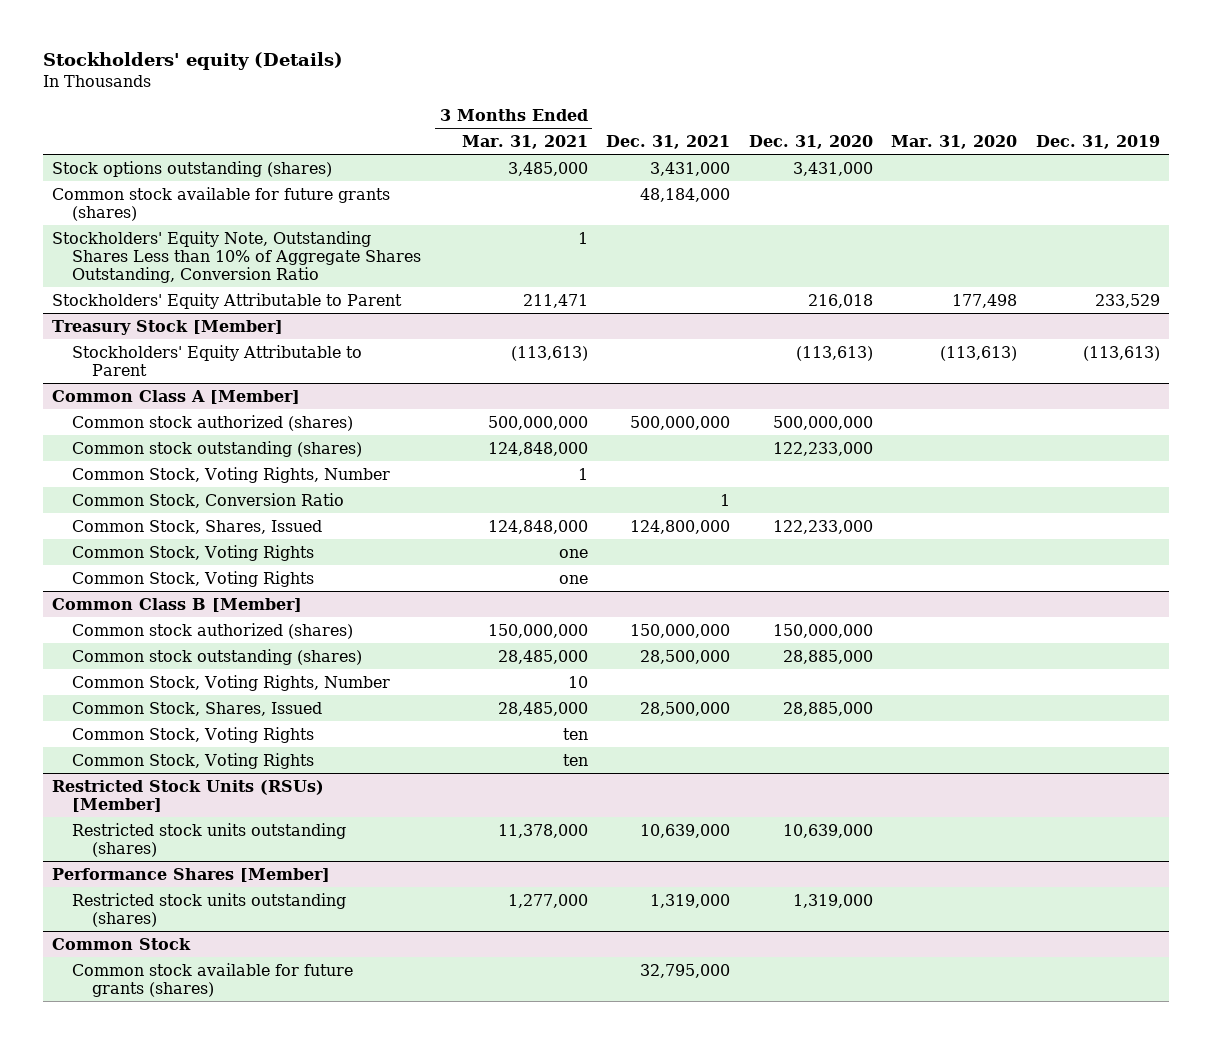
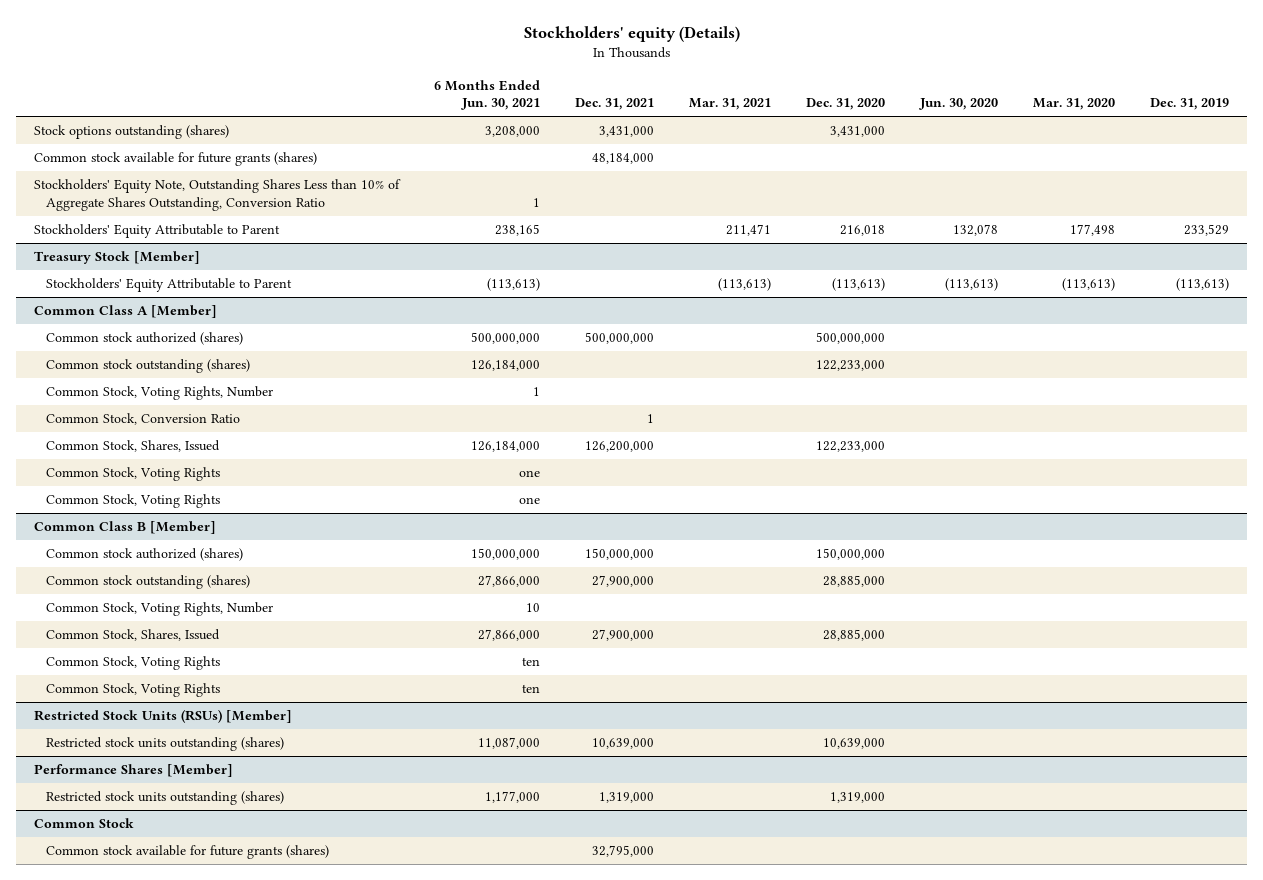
- | 3 Months Ended Mar. 31, 2021 | Dec. 31, 2021 | Dec. 31, 2020 | Mar. 31, 2020 | Dec. 31, 2019
+ | 6 Months Ended Jun. 30, 2021 | Dec. 31, 2021 | Mar. 31, 2021 | Dec. 31, 2020 | Jun. 30, 2020 | Mar. 31, 2020 | Dec. 31, 2019
@ Common Class A [Member]
- Common Stock, Shares, Issued | 124,848,000 | 124,800,000 | 122,233,000 | |
+ Common Stock, Shares, Issued | 126,184,000 | 126,200,000 | | 122,233,000 | | |
@ Common Class B [Member]
- Common stock outstanding (shares) | 28,485,000 | 28,500,000 | 28,885,000 | |
+ Common stock outstanding (shares) | 27,866,000 | 27,900,000 | | 28,885,000 | | |
- Common Stock, Shares, Issued | 28,485,000 | 28,500,000 | 28,885,000 | |
+ Common Stock, Shares, Issued | 27,866,000 | 27,900,000 | | 28,885,000 | | |

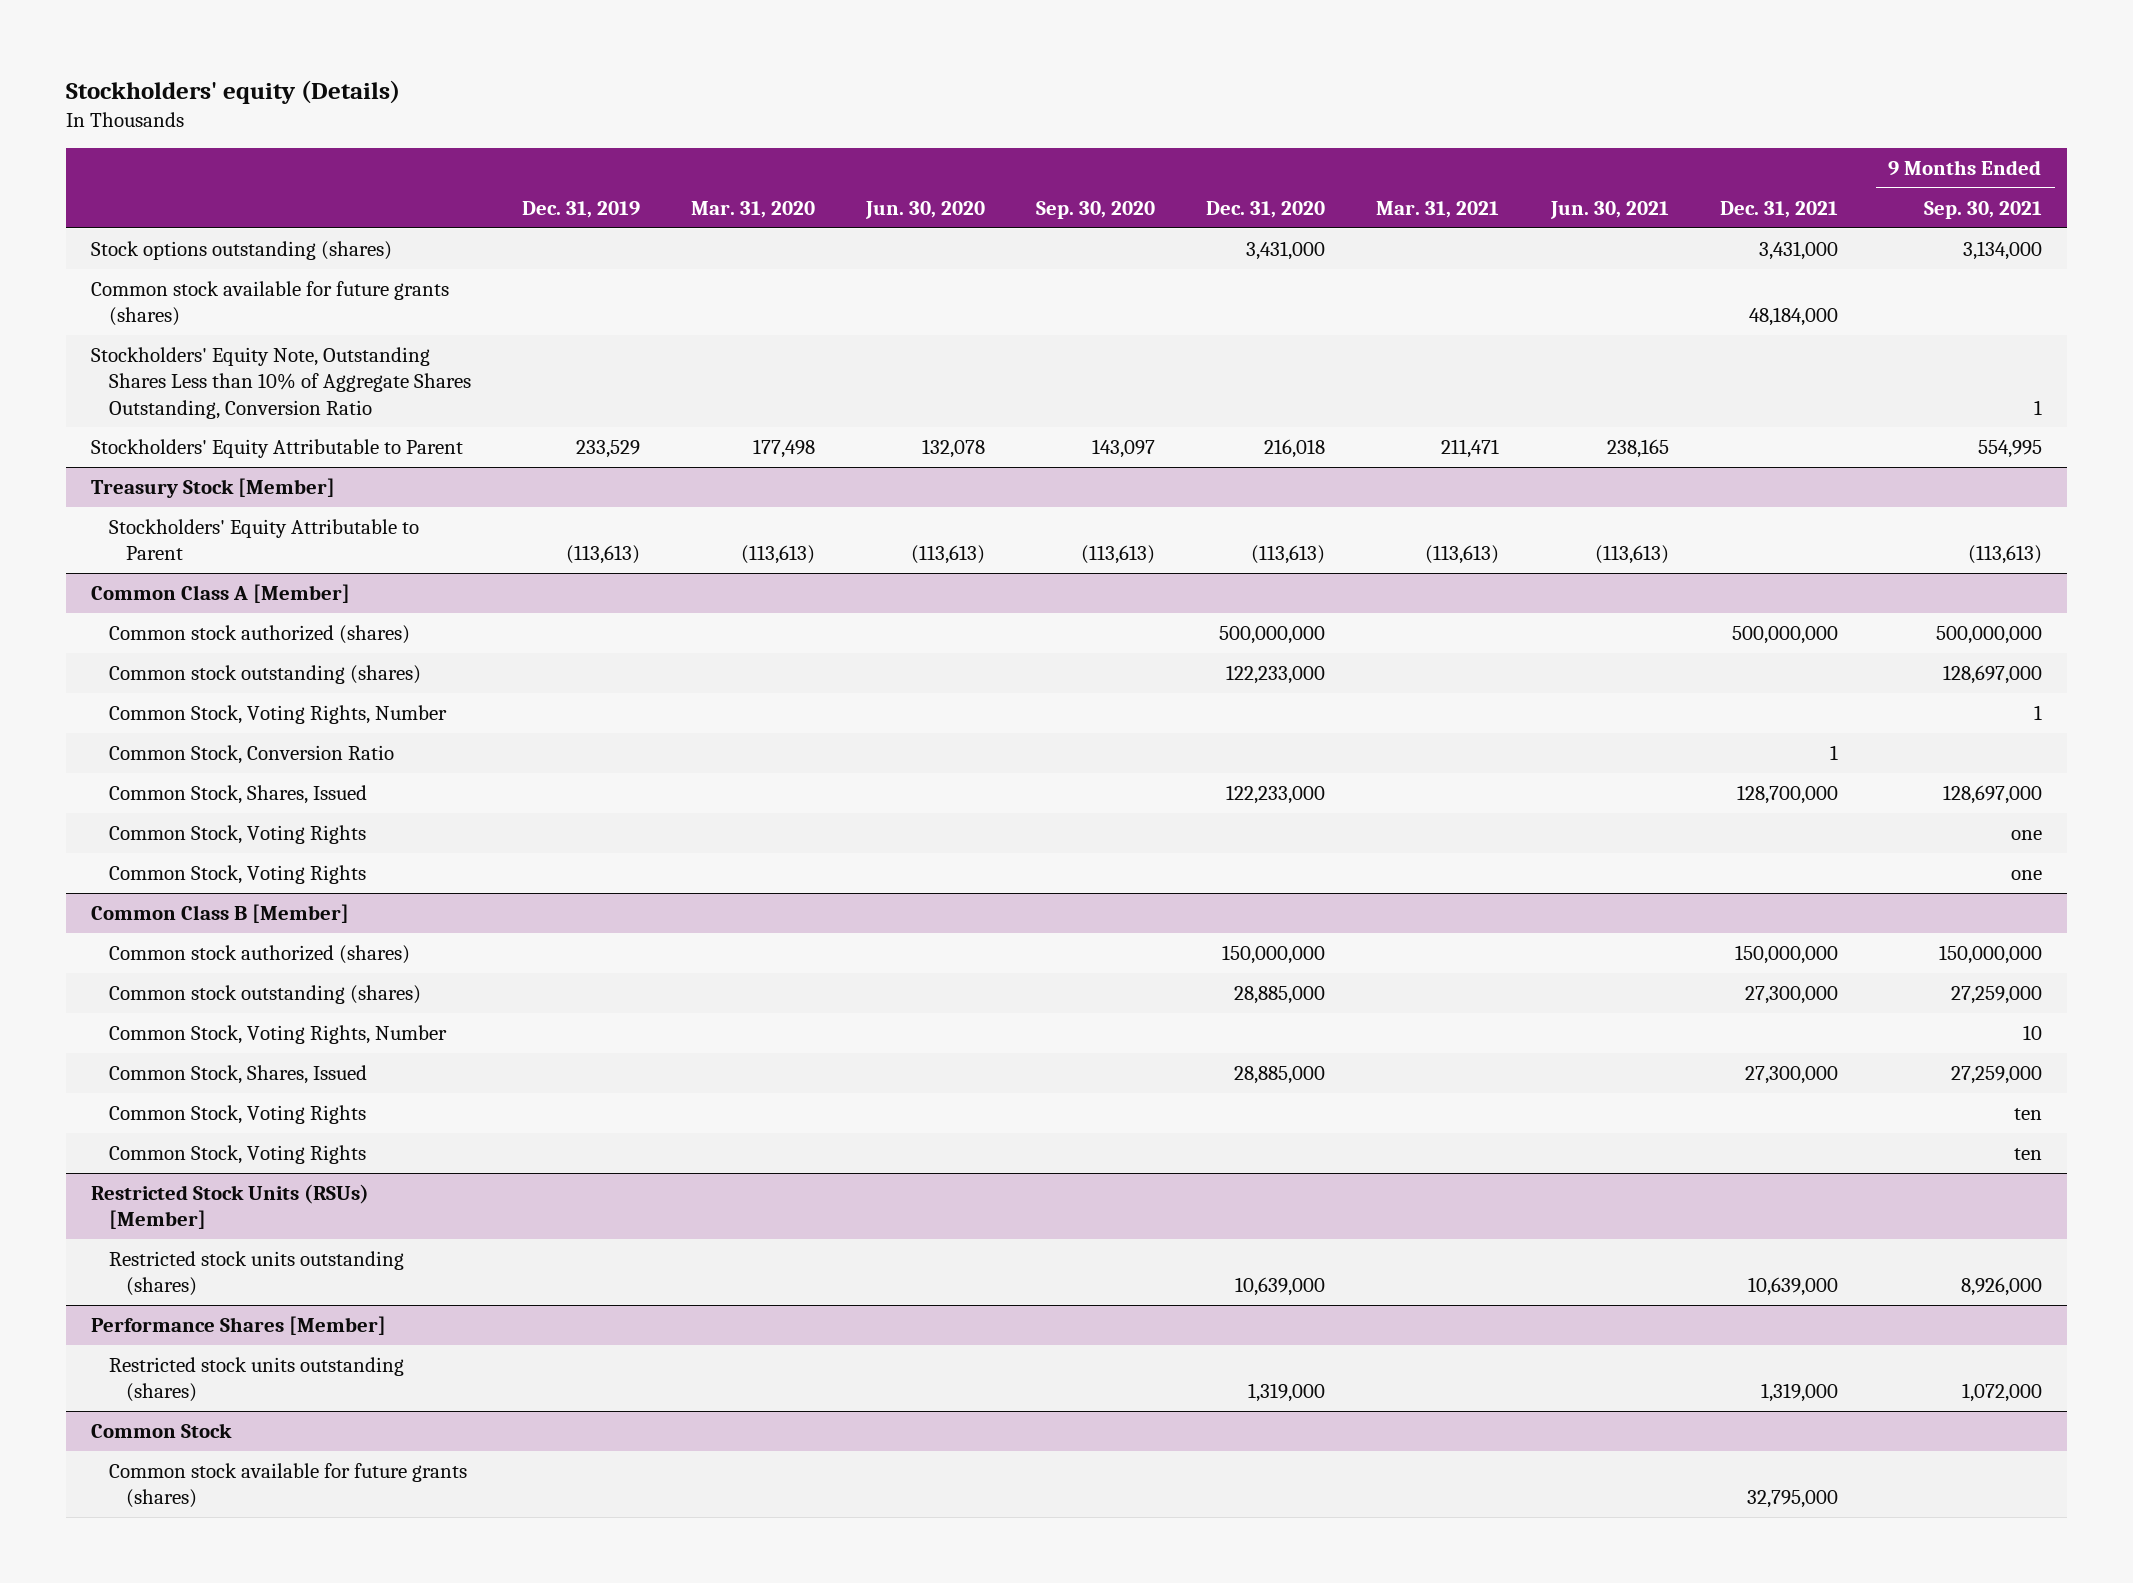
- | 6 Months Ended Jun. 30, 2021 | Dec. 31, 2021 | Mar. 31, 2021 | Dec. 31, 2020 | Jun. 30, 2020 | Mar. 31, 2020 | Dec. 31, 2019
+ | Dec. 31, 2019 | Mar. 31, 2020 | Jun. 30, 2020 | Sep. 30, 2020 | Dec. 31, 2020 | Mar. 31, 2021 | Jun. 30, 2021 | Dec. 31, 2021 | 9 Months Ended Sep. 30, 2021
@ Common Class A [Member]
- Common Stock, Shares, Issued | 126,184,000 | 126,200,000 | | 122,233,000 | | |
+ Common Stock, Shares, Issued | | | | | 122,233,000 | | | 128,700,000 | 128,697,000
@ Common Class B [Member]
- Common stock outstanding (shares) | 27,866,000 | 27,900,000 | | 28,885,000 | | |
+ Common stock outstanding (shares) | | | | | 28,885,000 | | | 27,300,000 | 27,259,000
- Common Stock, Shares, Issued | 27,866,000 | 27,900,000 | | 28,885,000 | | |
+ Common Stock, Shares, Issued | | | | | 28,885,000 | | | 27,300,000 | 27,259,000

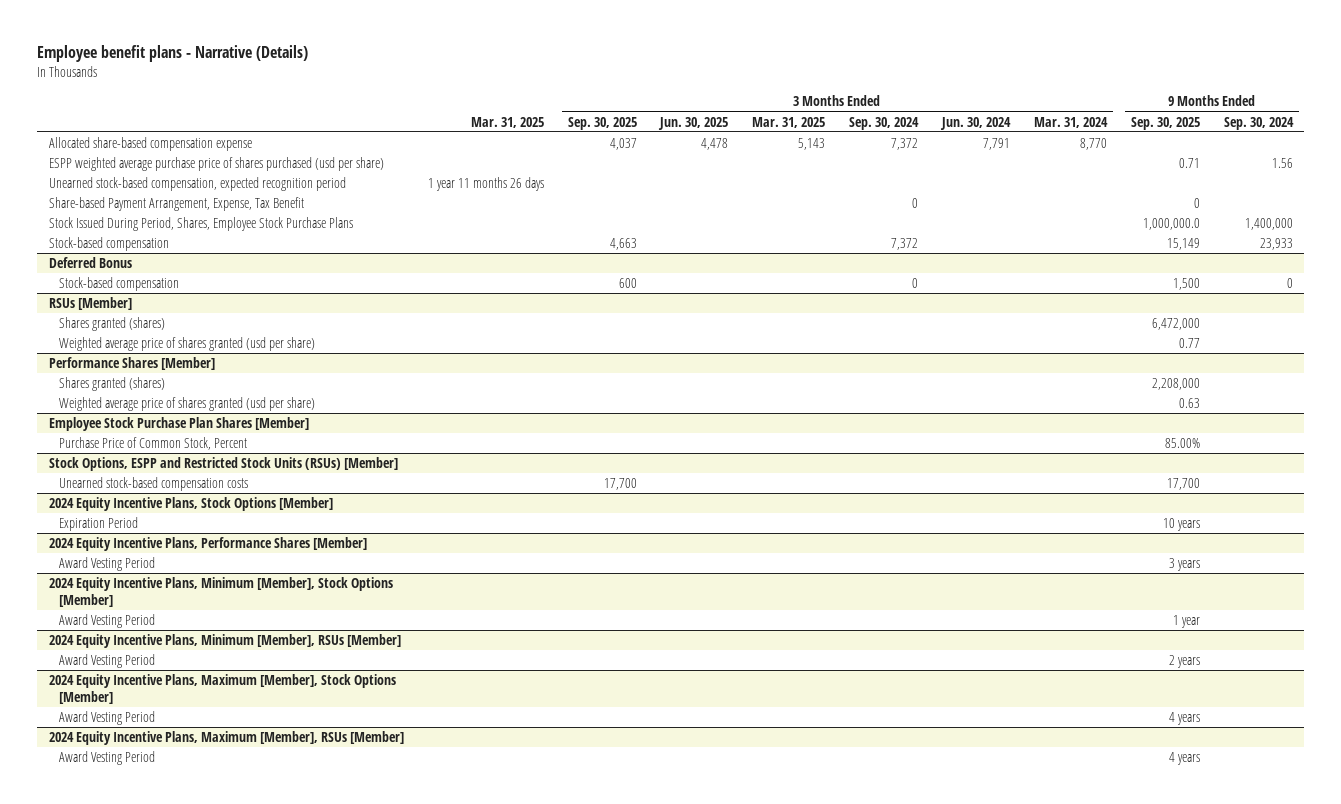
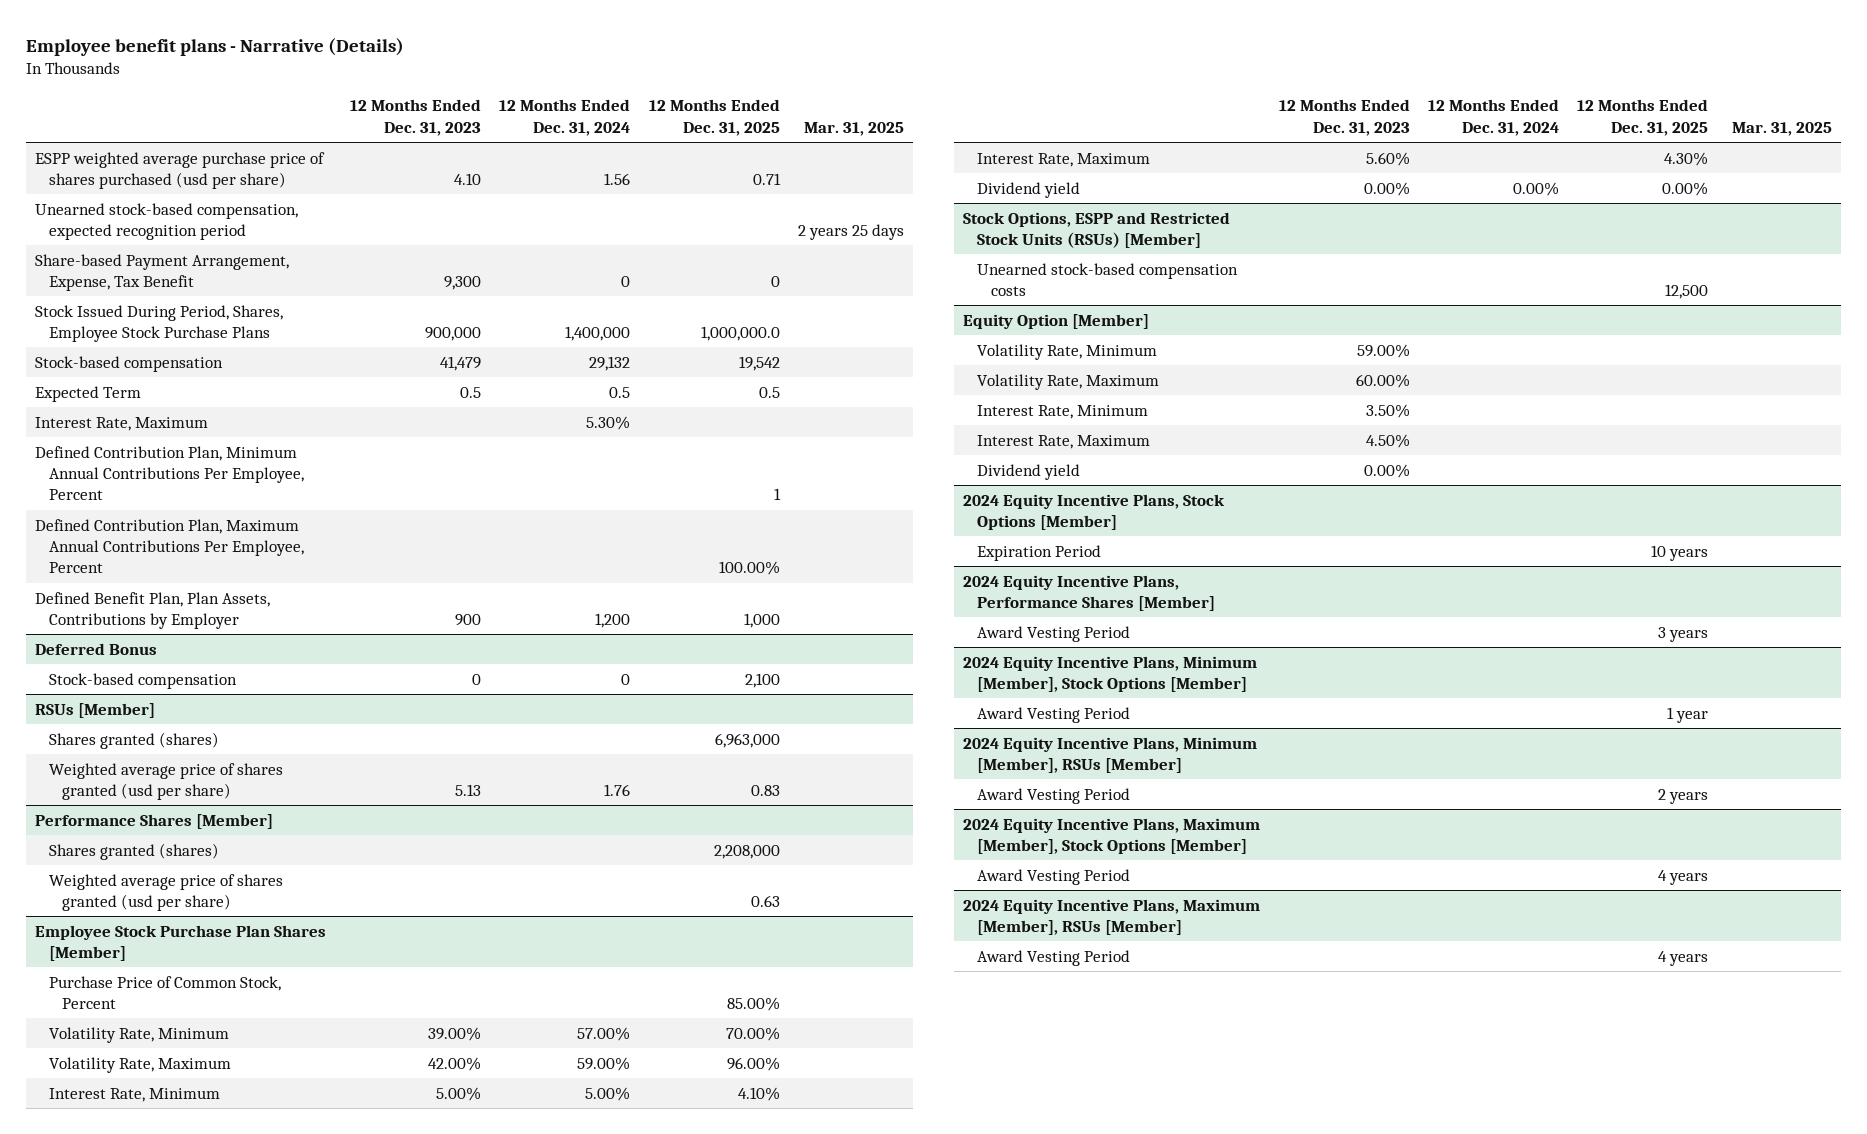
- | Mar. 31, 2025 | 3 Months Ended Sep. 30, 2025 | 3 Months Ended Jun. 30, 2025 | 3 Months Ended Mar. 31, 2025 | 3 Months Ended Sep. 30, 2024 | 3 Months Ended Jun. 30, 2024 | 3 Months Ended Mar. 31, 2024 | 9 Months Ended Sep. 30, 2025 | 9 Months Ended Sep. 30, 2024
+ | 12 Months Ended Dec. 31, 2023 | 12 Months Ended Dec. 31, 2024 | 12 Months Ended Dec. 31, 2025 | Mar. 31, 2025
- Allocated share-based compensation expense | | 4,037 | 4,478 | 5,143 | 7,372 | 7,791 | 8,770 | |
- Unearned stock-based compensation, expected recognition period | 1 year 11 months 26 days | | | | | | | |
+ Unearned stock-based compensation, expected recognition period | | | | 2 years 25 days
+ Expected Term | 0.5 | 0.5 | 0.5 |
+ Interest Rate, Maximum | | 5.30% | |
+ Defined Contribution Plan, Minimum Annual Contributions Per Employee, Percent | | | 1 |
+ Defined Contribution Plan, Maximum Annual Contributions Per Employee, Percent | | | 100.00% |
+ Defined Benefit Plan, Plan Assets, Contributions by Employer | 900 | 1,200 | 1,000 |
@ Employee Stock Purchase Plan Shares [Member]
+ Volatility Rate, Minimum | 39.00% | 57.00% | 70.00% |
+ Volatility Rate, Maximum | 42.00% | 59.00% | 96.00% |
+ Interest Rate, Minimum | 5.00% | 5.00% | 4.10% |
+ Interest Rate, Maximum | 5.60% | | 4.30% |
+ Dividend yield | 0.00% | 0.00% | 0.00% |
+ Equity Option [Member]
+ Volatility Rate, Minimum | 59.00% | | |
+ Volatility Rate, Maximum | 60.00% | | |
+ Interest Rate, Minimum | 3.50% | | |
+ Interest Rate, Maximum | 4.50% | | |
+ Dividend yield | 0.00% | | |

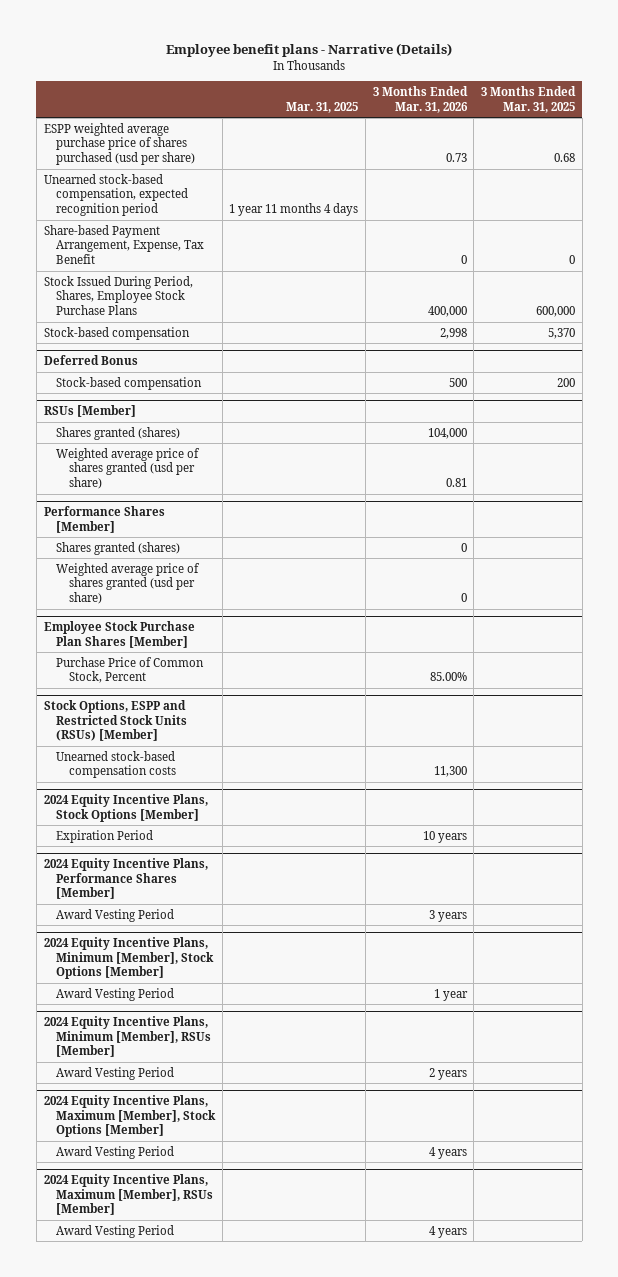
- | 12 Months Ended Dec. 31, 2023 | 12 Months Ended Dec. 31, 2024 | 12 Months Ended Dec. 31, 2025 | Mar. 31, 2025
+ | Mar. 31, 2025 | 3 Months Ended Mar. 31, 2026 | 3 Months Ended Mar. 31, 2025
- Unearned stock-based compensation, expected recognition period | | | | 2 years 25 days
+ Unearned stock-based compensation, expected recognition period | 1 year 11 months 4 days | |
- Expected Term | 0.5 | 0.5 | 0.5 |
- Interest Rate, Maximum | | 5.30% | |
- Defined Contribution Plan, Minimum Annual Contributions Per Employee, Percent | | | 1 |
- Defined Contribution Plan, Maximum Annual Contributions Per Employee, Percent | | | 100.00% |
- Defined Benefit Plan, Plan Assets, Contributions by Employer | 900 | 1,200 | 1,000 |
@ Employee Stock Purchase Plan Shares [Member]
- Volatility Rate, Minimum | 39.00% | 57.00% | 70.00% |
- Volatility Rate, Maximum | 42.00% | 59.00% | 96.00% |
- Interest Rate, Minimum | 5.00% | 5.00% | 4.10% |
- Interest Rate, Maximum | 5.60% | | 4.30% |
- Dividend yield | 0.00% | 0.00% | 0.00% |
- Equity Option [Member]
- Volatility Rate, Minimum | 59.00% | | |
- Volatility Rate, Maximum | 60.00% | | |
- Interest Rate, Minimum | 3.50% | | |
- Interest Rate, Maximum | 4.50% | | |
- Dividend yield | 0.00% | | |

